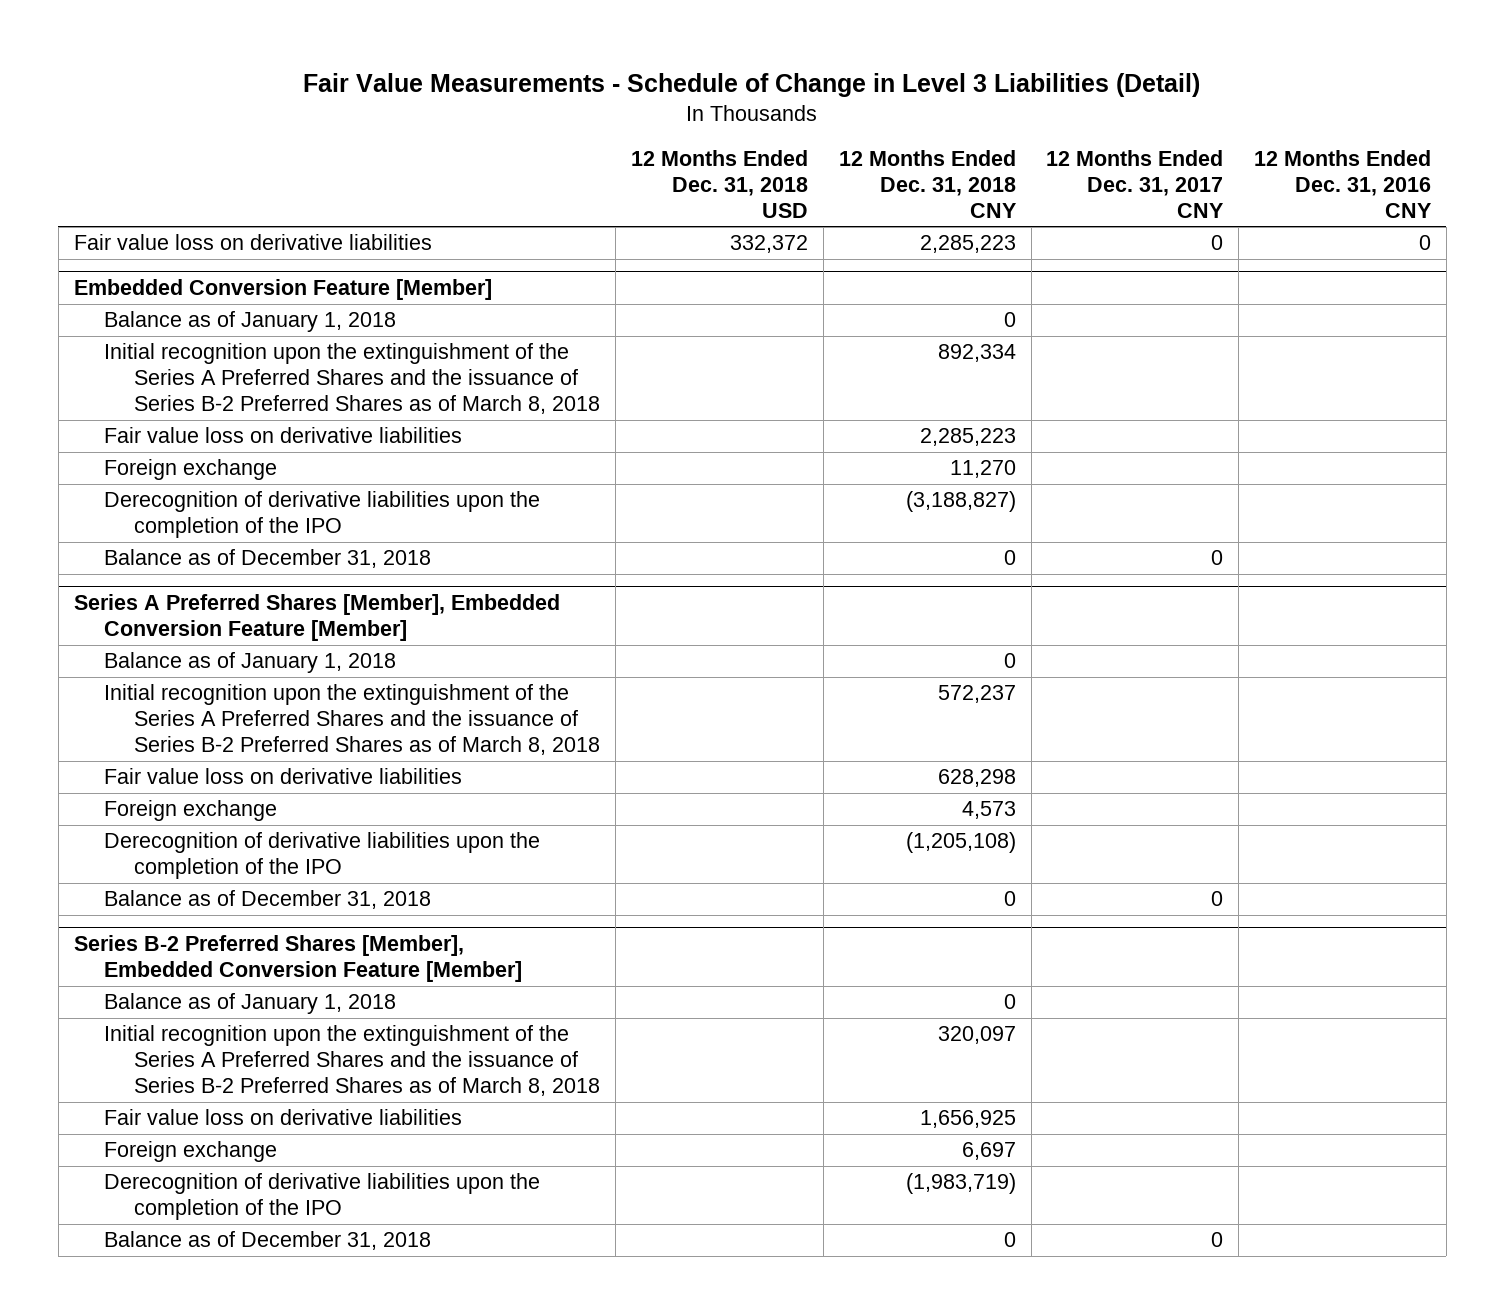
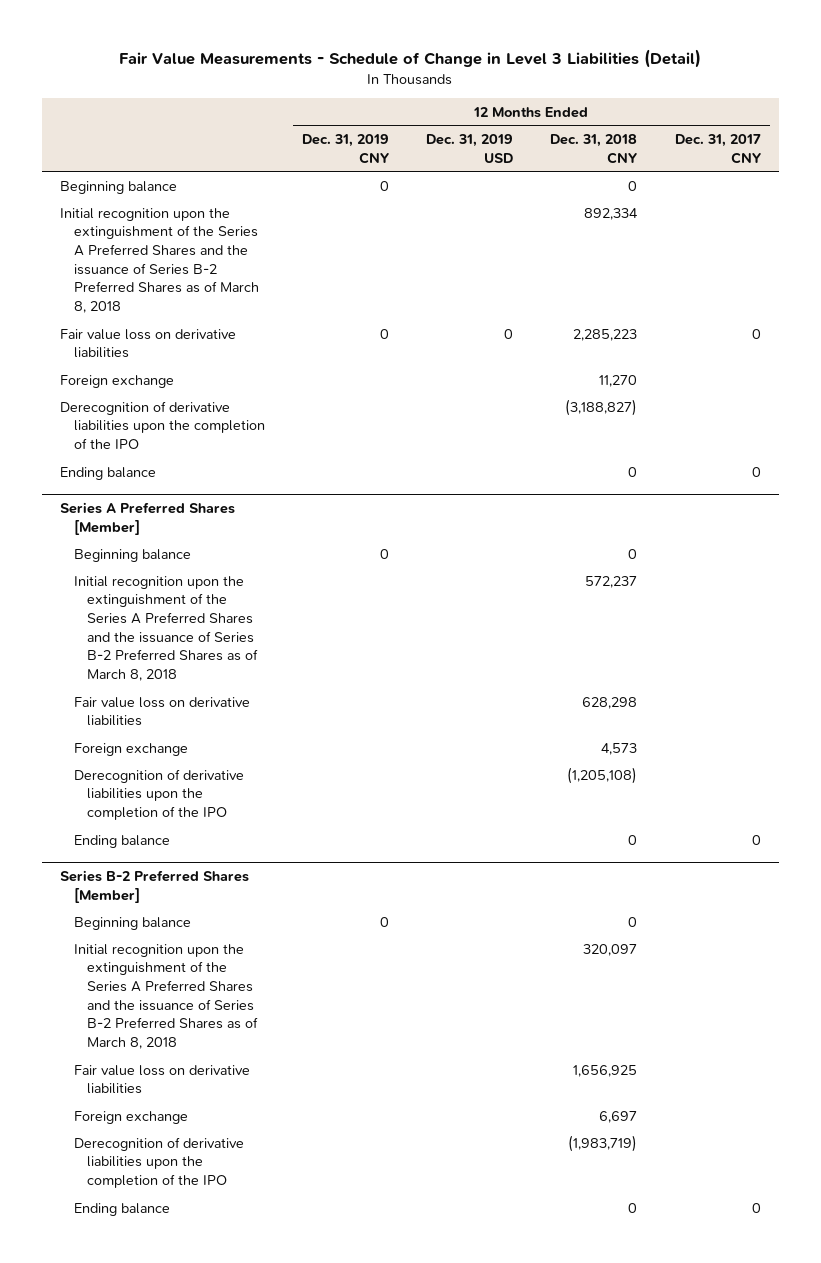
- | 12 Months Ended Dec. 31, 2018 USD | 12 Months Ended Dec. 31, 2018 CNY | 12 Months Ended Dec. 31, 2017 CNY | 12 Months Ended Dec. 31, 2016 CNY
+ | 12 Months Ended Dec. 31, 2019 CNY | 12 Months Ended Dec. 31, 2019 USD | 12 Months Ended Dec. 31, 2018 CNY | 12 Months Ended Dec. 31, 2017 CNY
- Embedded Conversion Feature [Member]
- Balance as of January 1, 2018 | | 0 | |
+ Beginning balance | 0 | | 0 |
- Fair value loss on derivative liabilities | | 2,285,223 | |
moved down: Fair value loss on derivative liabilities | 0 | 0 | 2,285,223 | 0
- Balance as of December 31, 2018 | | 0 | 0 |
- Series A Preferred Shares [Member], Embedded Conversion Feature [Member]
- Balance as of January 1, 2018 | | 0 | |
+ Ending balance | | | 0 | 0
+ Series A Preferred Shares [Member]
+ Beginning balance | 0 | | 0 |
- Balance as of December 31, 2018 | | 0 | 0 |
- Series B-2 Preferred Shares [Member], Embedded Conversion Feature [Member]
- Balance as of January 1, 2018 | | 0 | |
+ Ending balance | | | 0 | 0
+ Series B-2 Preferred Shares [Member]
+ Beginning balance | 0 | | 0 |
- Balance as of December 31, 2018 | | 0 | 0 |
+ Ending balance | | | 0 | 0

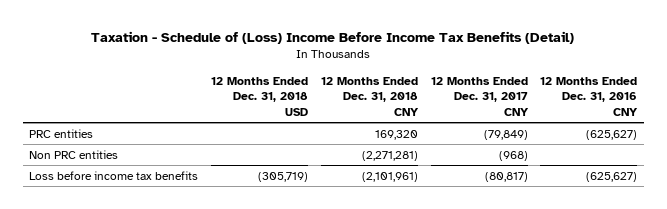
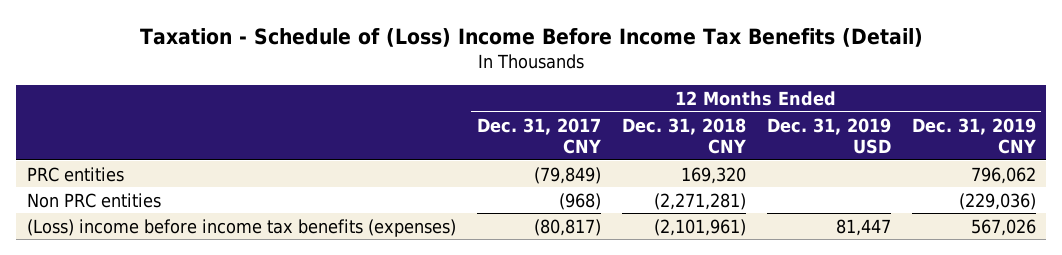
- | 12 Months Ended Dec. 31, 2018 USD | 12 Months Ended Dec. 31, 2018 CNY | 12 Months Ended Dec. 31, 2017 CNY | 12 Months Ended Dec. 31, 2016 CNY
+ | 12 Months Ended Dec. 31, 2017 CNY | 12 Months Ended Dec. 31, 2018 CNY | 12 Months Ended Dec. 31, 2019 USD | 12 Months Ended Dec. 31, 2019 CNY
- Loss before income tax benefits | (305,719) | (2,101,961) | (80,817) | (625,627)
+ (Loss) income before income tax benefits (expenses) | (80,817) | (2,101,961) | 81,447 | 567,026

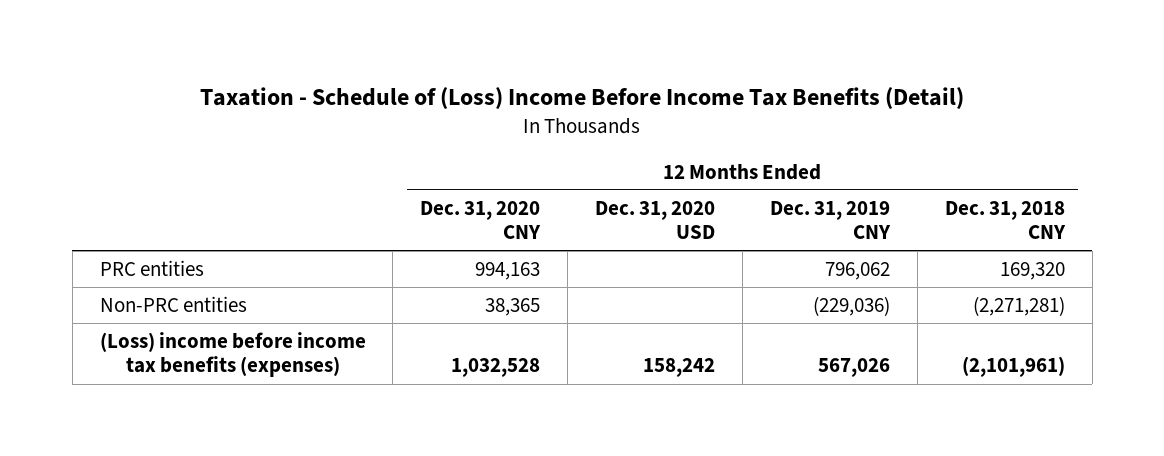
- | 12 Months Ended Dec. 31, 2017 CNY | 12 Months Ended Dec. 31, 2018 CNY | 12 Months Ended Dec. 31, 2019 USD | 12 Months Ended Dec. 31, 2019 CNY
+ | 12 Months Ended Dec. 31, 2020 CNY | 12 Months Ended Dec. 31, 2020 USD | 12 Months Ended Dec. 31, 2019 CNY | 12 Months Ended Dec. 31, 2018 CNY
- Non PRC entities | (968) | (2,271,281) | | (229,036)
+ Non-PRC entities | 38,365 | | (229,036) | (2,271,281)

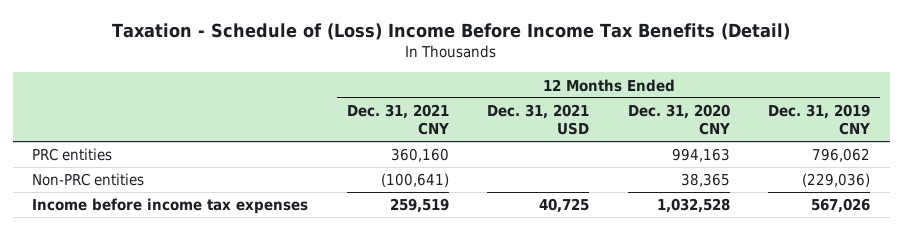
- | 12 Months Ended Dec. 31, 2020 CNY | 12 Months Ended Dec. 31, 2020 USD | 12 Months Ended Dec. 31, 2019 CNY | 12 Months Ended Dec. 31, 2018 CNY
+ | 12 Months Ended Dec. 31, 2021 CNY | 12 Months Ended Dec. 31, 2021 USD | 12 Months Ended Dec. 31, 2020 CNY | 12 Months Ended Dec. 31, 2019 CNY
- (Loss) income before income tax benefits (expenses) | 1,032,528 | 158,242 | 567,026 | (2,101,961)
+ Income before income tax expenses | 259,519 | 40,725 | 1,032,528 | 567,026

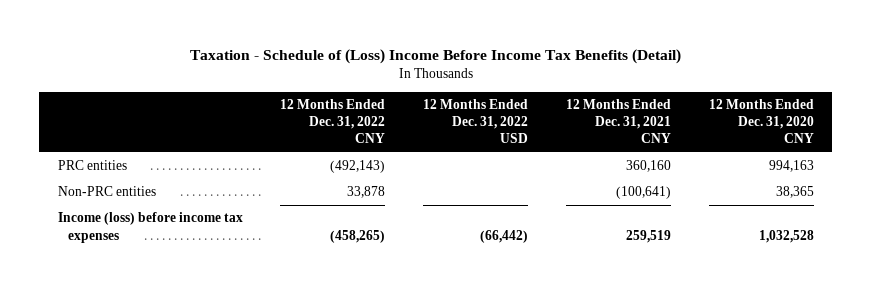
- | 12 Months Ended Dec. 31, 2021 CNY | 12 Months Ended Dec. 31, 2021 USD | 12 Months Ended Dec. 31, 2020 CNY | 12 Months Ended Dec. 31, 2019 CNY
+ | 12 Months Ended Dec. 31, 2022 CNY | 12 Months Ended Dec. 31, 2022 USD | 12 Months Ended Dec. 31, 2021 CNY | 12 Months Ended Dec. 31, 2020 CNY
- Income before income tax expenses | 259,519 | 40,725 | 1,032,528 | 567,026
+ Income (loss) before income tax expenses | (458,265) | (66,442) | 259,519 | 1,032,528

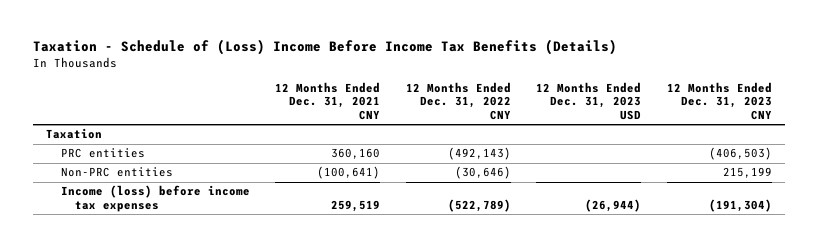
- Taxation - Schedule of (Loss) Income Before Income Tax Benefits (Detail)
+ Taxation - Schedule of (Loss) Income Before Income Tax Benefits (Details)
- | 12 Months Ended Dec. 31, 2022 CNY | 12 Months Ended Dec. 31, 2022 USD | 12 Months Ended Dec. 31, 2021 CNY | 12 Months Ended Dec. 31, 2020 CNY
+ | 12 Months Ended Dec. 31, 2021 CNY | 12 Months Ended Dec. 31, 2022 CNY | 12 Months Ended Dec. 31, 2023 USD | 12 Months Ended Dec. 31, 2023 CNY
+ Taxation
- Non-PRC entities | 33,878 | | (100,641) | 38,365
- Income (loss) before income tax expenses | (458,265) | (66,442) | 259,519 | 1,032,528
+ Non-PRC entities | (100,641) | (30,646) | | 215,199
+ Income (loss) before income tax expenses | 259,519 | (522,789) | (26,944) | (191,304)

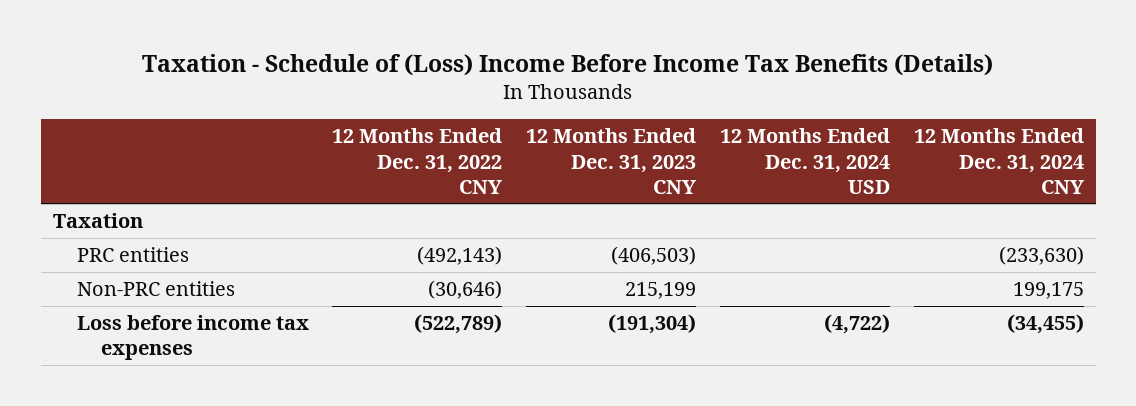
- | 12 Months Ended Dec. 31, 2021 CNY | 12 Months Ended Dec. 31, 2022 CNY | 12 Months Ended Dec. 31, 2023 USD | 12 Months Ended Dec. 31, 2023 CNY
+ | 12 Months Ended Dec. 31, 2022 CNY | 12 Months Ended Dec. 31, 2023 CNY | 12 Months Ended Dec. 31, 2024 USD | 12 Months Ended Dec. 31, 2024 CNY
- Income (loss) before income tax expenses | 259,519 | (522,789) | (26,944) | (191,304)
+ Loss before income tax expenses | (522,789) | (191,304) | (4,722) | (34,455)

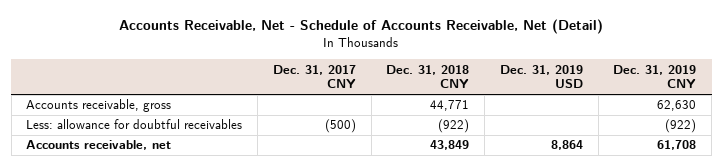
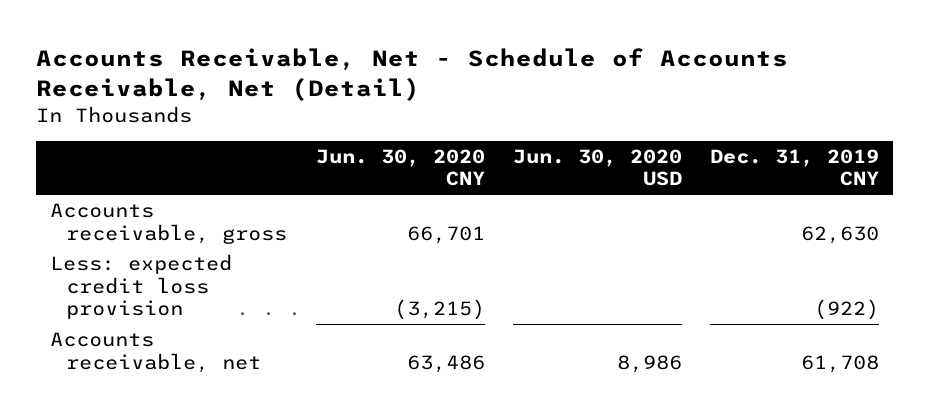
- | Dec. 31, 2017 CNY | Dec. 31, 2018 CNY | Dec. 31, 2019 USD | Dec. 31, 2019 CNY
+ | Jun. 30, 2020 CNY | Jun. 30, 2020 USD | Dec. 31, 2019 CNY
- Less: allowance for doubtful receivables | (500) | (922) | | (922)
+ Less: expected credit loss provision | (3,215) | | (922)

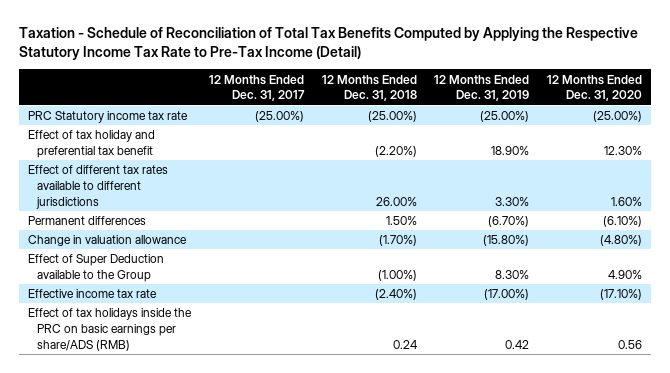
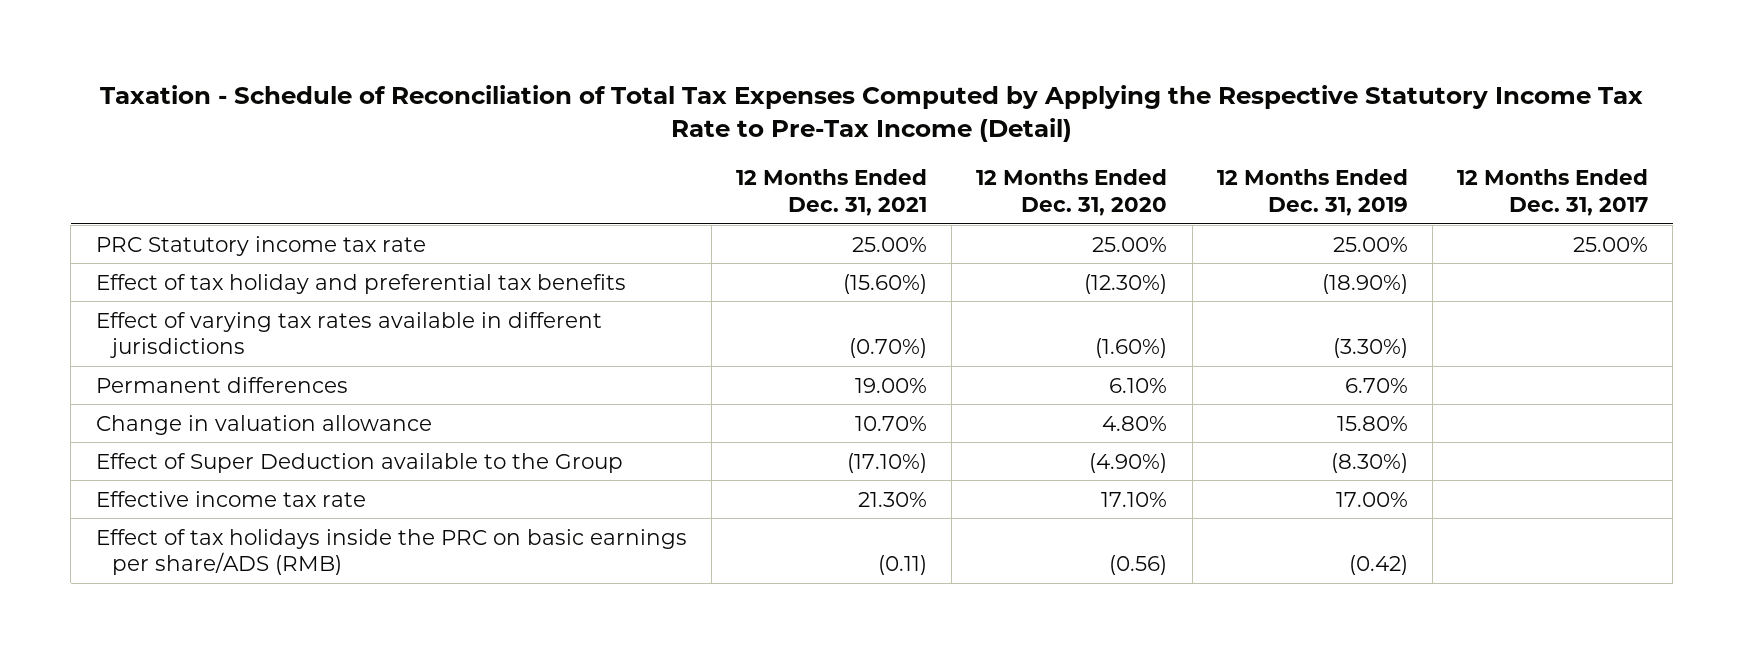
- Taxation - Schedule of Reconciliation of Total Tax Benefits Computed by Applying the Respective Statutory Income Tax Rate to Pre-Tax Income (Detail)
+ Taxation - Schedule of Reconciliation of Total Tax Expenses Computed by Applying the Respective Statutory Income Tax Rate to Pre-Tax Income (Detail)
- | 12 Months Ended Dec. 31, 2017 | 12 Months Ended Dec. 31, 2018 | 12 Months Ended Dec. 31, 2019 | 12 Months Ended Dec. 31, 2020
+ | 12 Months Ended Dec. 31, 2021 | 12 Months Ended Dec. 31, 2020 | 12 Months Ended Dec. 31, 2019 | 12 Months Ended Dec. 31, 2017
- PRC Statutory income tax rate | (25.00%) | (25.00%) | (25.00%) | (25.00%)
- Effect of tax holiday and preferential tax benefit | | (2.20%) | 18.90% | 12.30%
- Effect of different tax rates available to different jurisdictions | | 26.00% | 3.30% | 1.60%
- Permanent differences | | 1.50% | (6.70%) | (6.10%)
- Change in valuation allowance | | (1.70%) | (15.80%) | (4.80%)
- Effect of Super Deduction available to the Group | | (1.00%) | 8.30% | 4.90%
- Effective income tax rate | | (2.40%) | (17.00%) | (17.10%)
- Effect of tax holidays inside the PRC on basic earnings per share/ADS (RMB) | | 0.24 | 0.42 | 0.56
+ PRC Statutory income tax rate | 25.00% | 25.00% | 25.00% | 25.00%
+ Effect of tax holiday and preferential tax benefits | (15.60%) | (12.30%) | (18.90%) |
+ Effect of varying tax rates available in different jurisdictions | (0.70%) | (1.60%) | (3.30%) |
+ Permanent differences | 19.00% | 6.10% | 6.70% |
+ Change in valuation allowance | 10.70% | 4.80% | 15.80% |
+ Effect of Super Deduction available to the Group | (17.10%) | (4.90%) | (8.30%) |
+ Effective income tax rate | 21.30% | 17.10% | 17.00% |
+ Effect of tax holidays inside the PRC on basic earnings per share/ADS (RMB) | (0.11) | (0.56) | (0.42) |

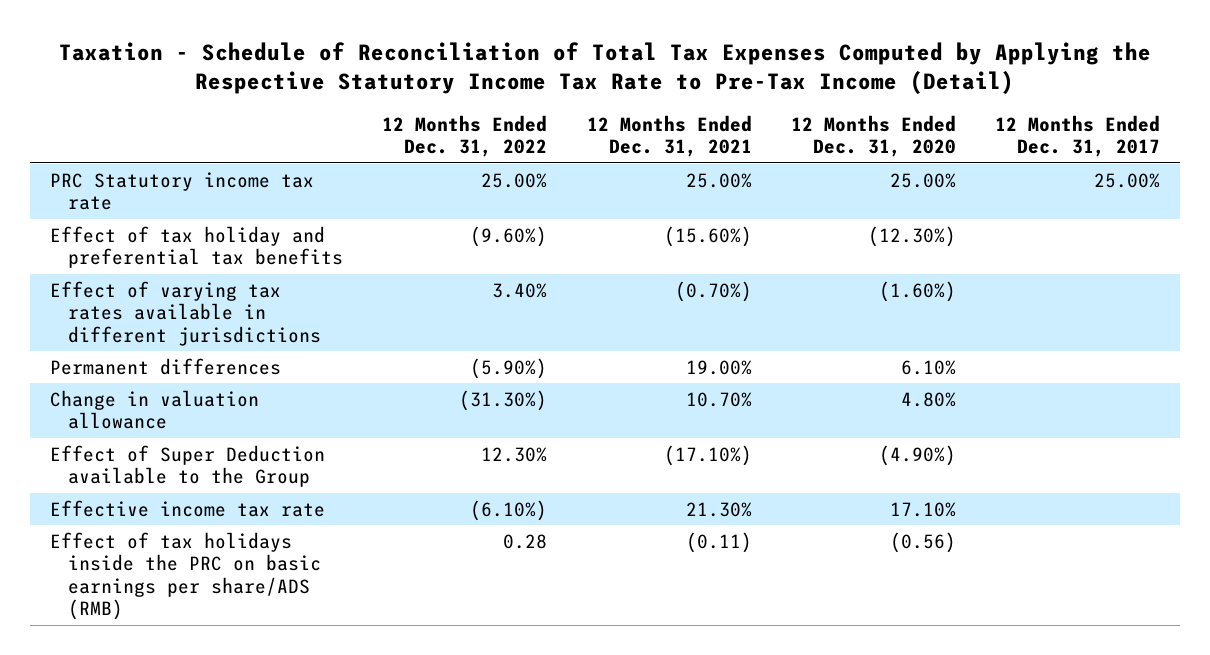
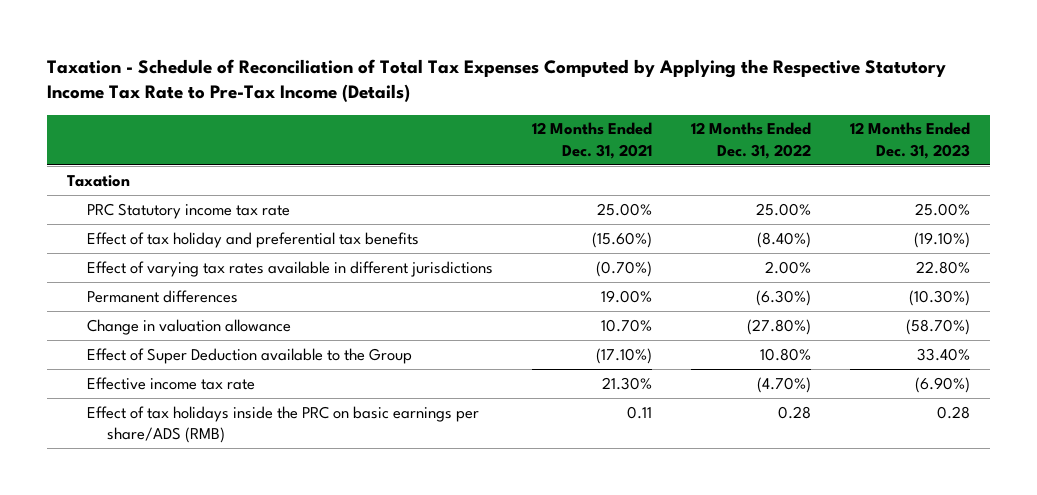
- Taxation - Schedule of Reconciliation of Total Tax Expenses Computed by Applying the Respective Statutory Income Tax Rate to Pre-Tax Income (Detail)
+ Taxation - Schedule of Reconciliation of Total Tax Expenses Computed by Applying the Respective Statutory Income Tax Rate to Pre-Tax Income (Details)
- | 12 Months Ended Dec. 31, 2022 | 12 Months Ended Dec. 31, 2021 | 12 Months Ended Dec. 31, 2020 | 12 Months Ended Dec. 31, 2017
+ | 12 Months Ended Dec. 31, 2021 | 12 Months Ended Dec. 31, 2022 | 12 Months Ended Dec. 31, 2023
+ Taxation
- Effect of tax holiday and preferential tax benefits | (9.60%) | (15.60%) | (12.30%) |
- Effect of varying tax rates available in different jurisdictions | 3.40% | (0.70%) | (1.60%) |
- Permanent differences | (5.90%) | 19.00% | 6.10% |
- Change in valuation allowance | (31.30%) | 10.70% | 4.80% |
- Effect of Super Deduction available to the Group | 12.30% | (17.10%) | (4.90%) |
- Effective income tax rate | (6.10%) | 21.30% | 17.10% |
- Effect of tax holidays inside the PRC on basic earnings per share/ADS (RMB) | 0.28 | (0.11) | (0.56) |
+ Effect of tax holiday and preferential tax benefits | (15.60%) | (8.40%) | (19.10%)
+ Effect of varying tax rates available in different jurisdictions | (0.70%) | 2.00% | 22.80%
+ Permanent differences | 19.00% | (6.30%) | (10.30%)
+ Change in valuation allowance | 10.70% | (27.80%) | (58.70%)
+ Effect of Super Deduction available to the Group | (17.10%) | 10.80% | 33.40%
+ Effective income tax rate | 21.30% | (4.70%) | (6.90%)
+ Effect of tax holidays inside the PRC on basic earnings per share/ADS (RMB) | 0.11 | 0.28 | 0.28

